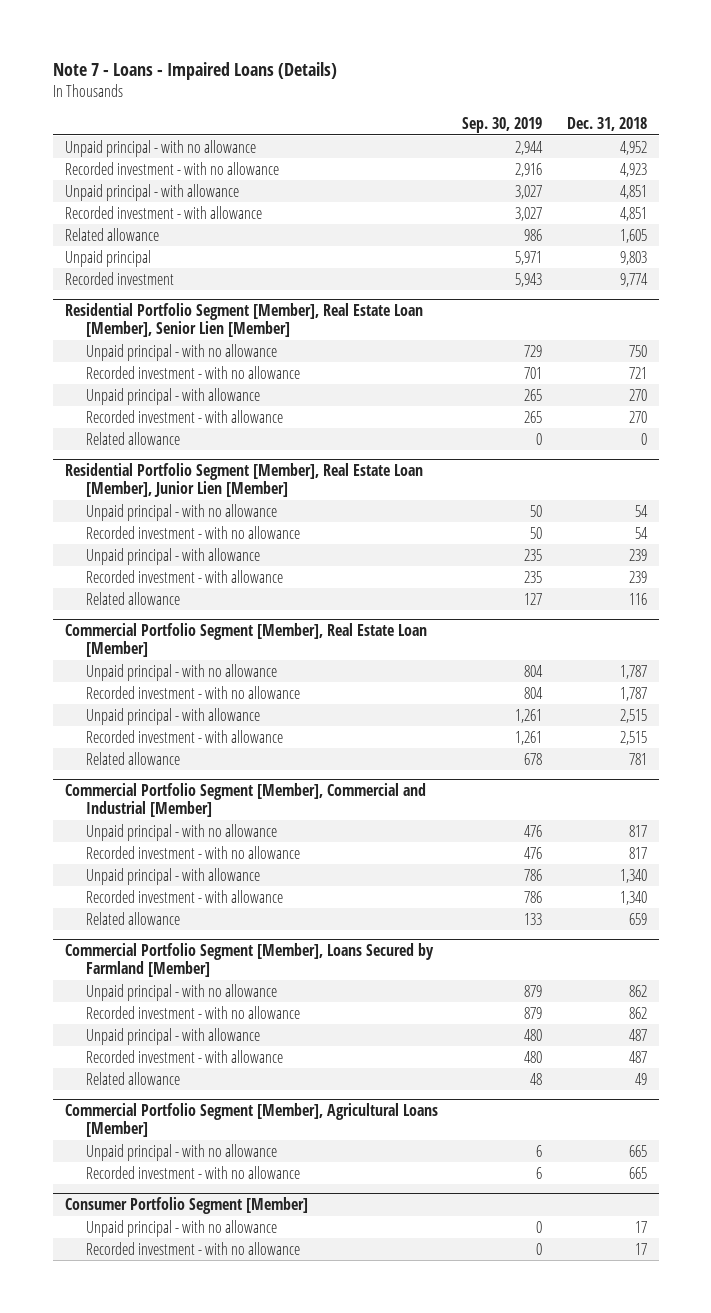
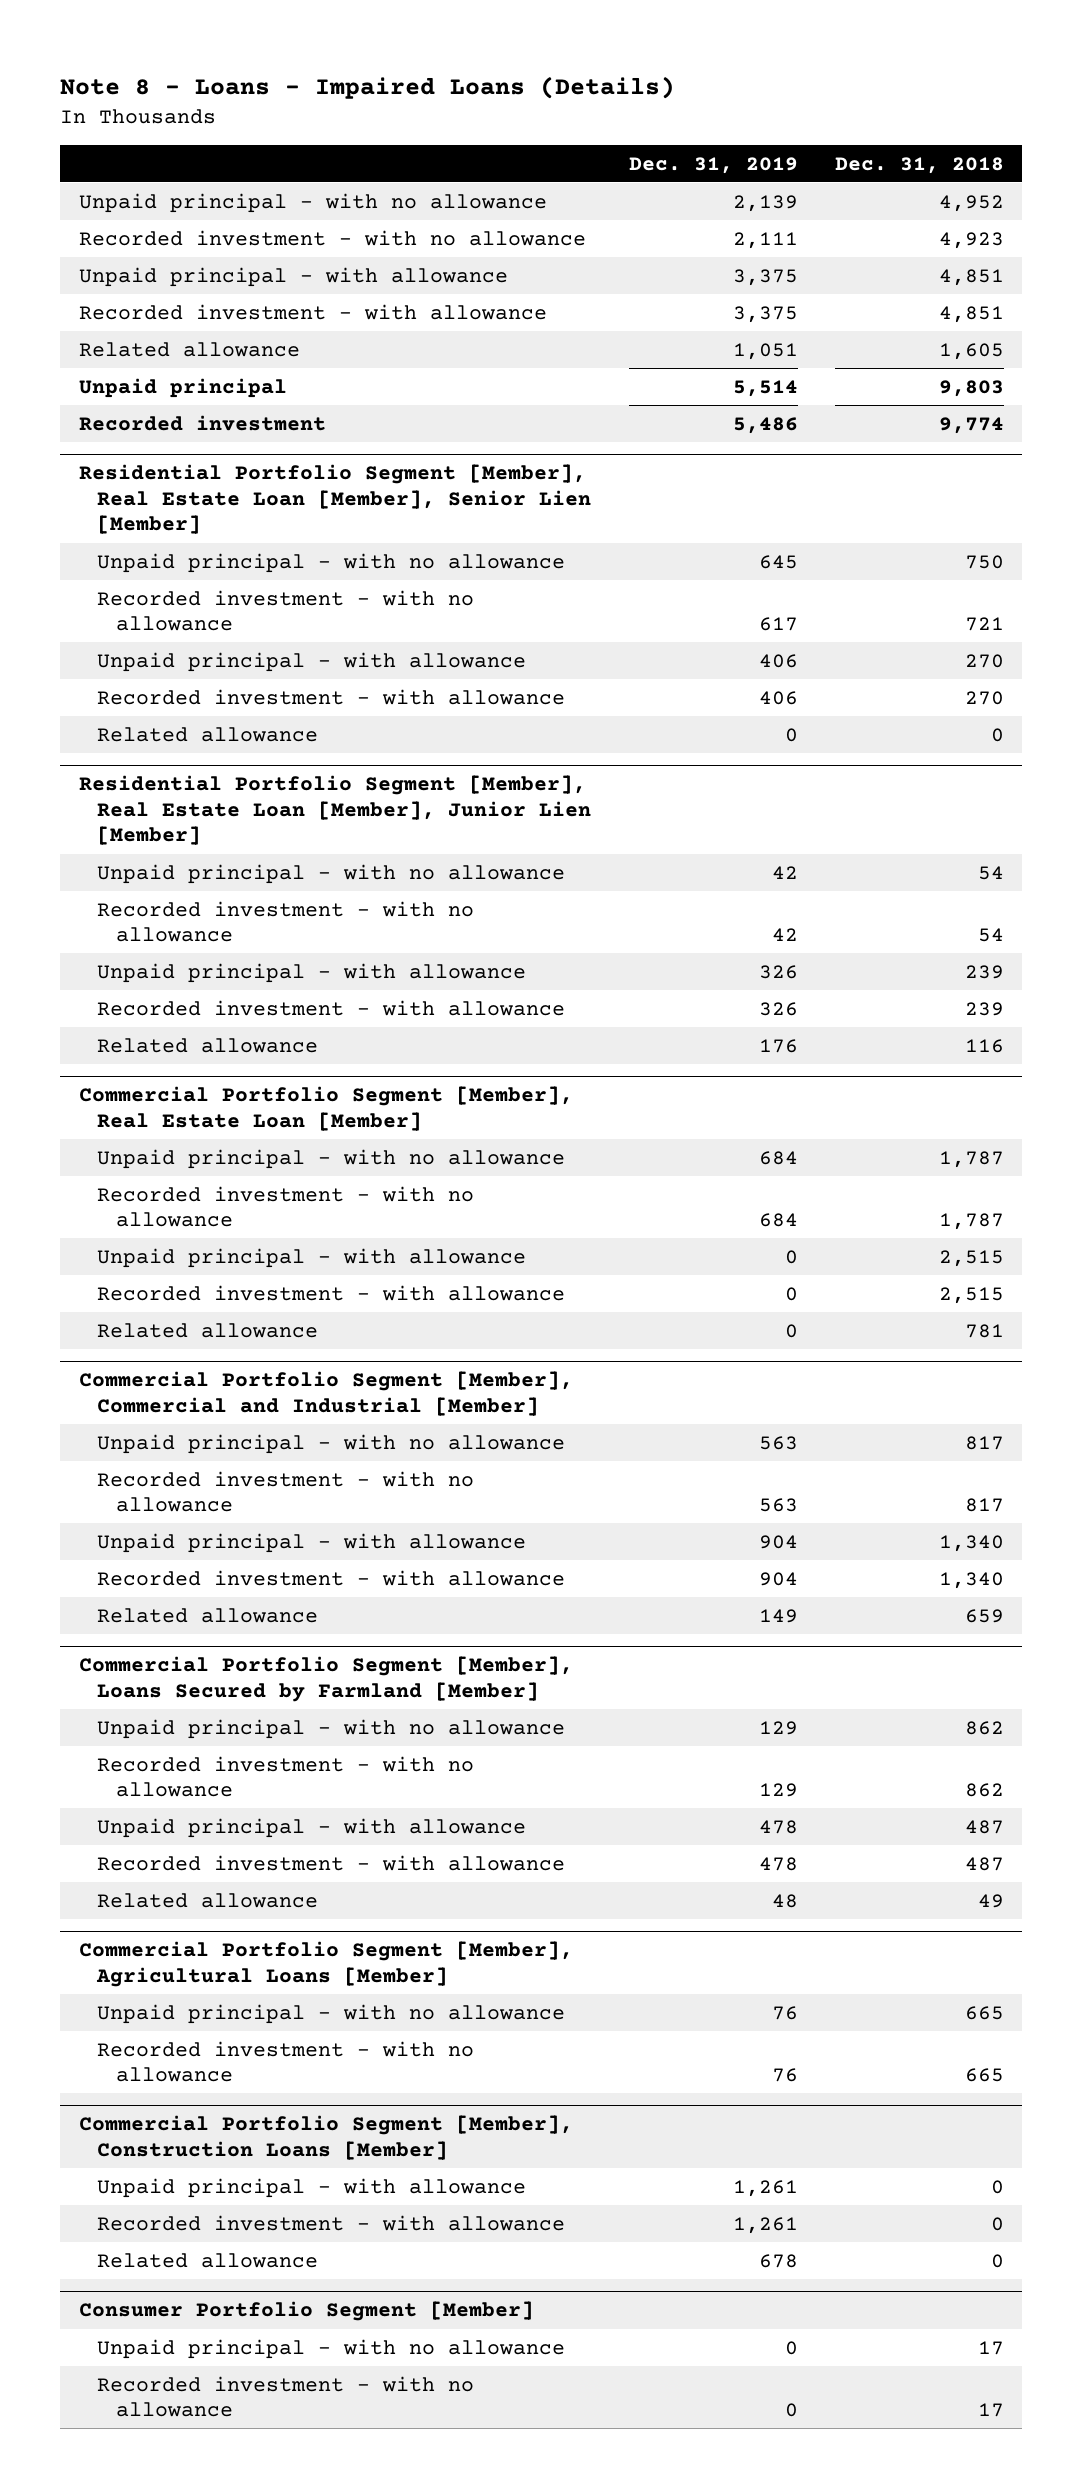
- Note 7 - Loans - Impaired Loans (Details)
+ Note 8 - Loans - Impaired Loans (Details)
- | Sep. 30, 2019 | Dec. 31, 2018
+ | Dec. 31, 2019 | Dec. 31, 2018
+ Commercial Portfolio Segment [Member], Construction Loans [Member]
+ Unpaid principal - with allowance | 1,261 | 0
+ Recorded investment - with allowance | 1,261 | 0
+ Related allowance | 678 | 0

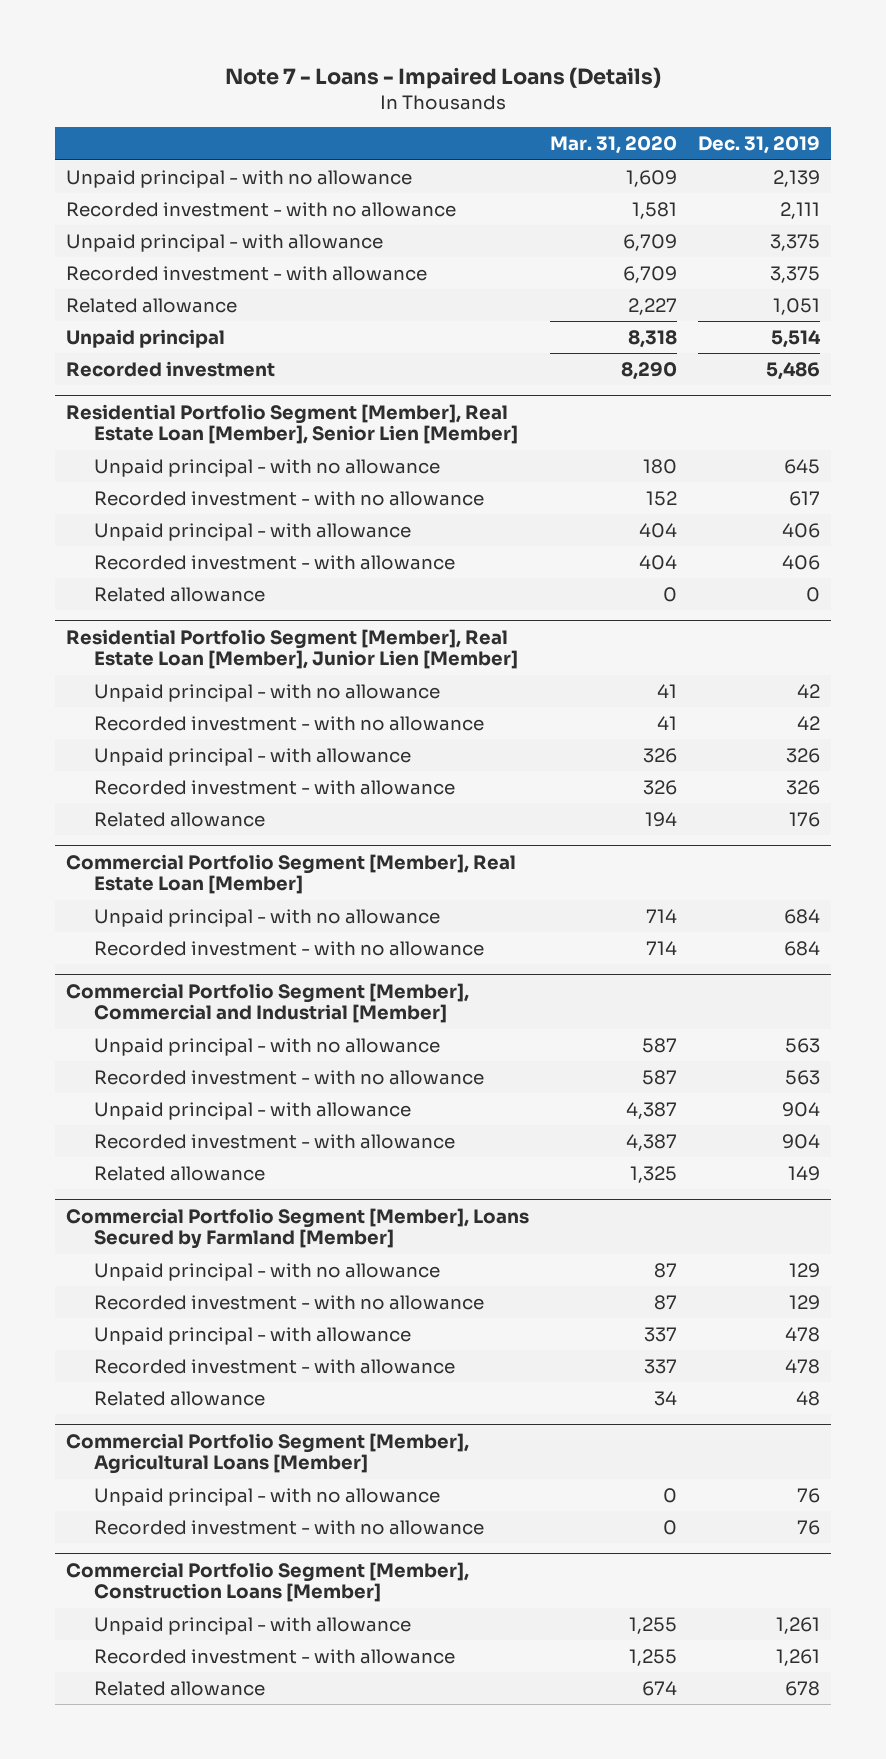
- Note 8 - Loans - Impaired Loans (Details)
+ Note 7 - Loans - Impaired Loans (Details)
- | Dec. 31, 2019 | Dec. 31, 2018
+ | Mar. 31, 2020 | Dec. 31, 2019
@ Commercial Portfolio Segment [Member], Real Estate Loan [Member]
- Unpaid principal - with allowance | 0 | 2,515
- Recorded investment - with allowance | 0 | 2,515
- Related allowance | 0 | 781
- Consumer Portfolio Segment [Member]
- Unpaid principal - with no allowance | 0 | 17
- Recorded investment - with no allowance | 0 | 17

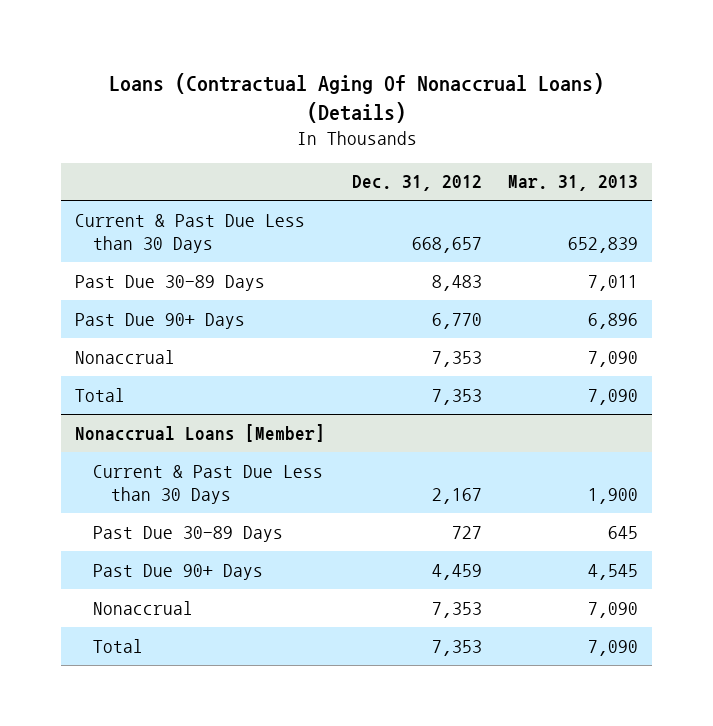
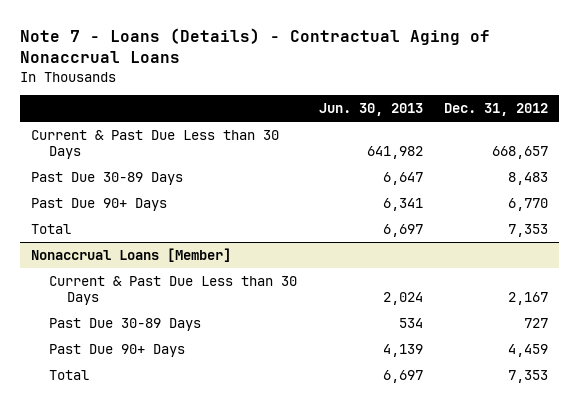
- Loans (Contractual Aging Of Nonaccrual Loans) (Details)
+ Note 7 - Loans (Details) - Contractual Aging of Nonaccrual Loans
- | Dec. 31, 2012 | Mar. 31, 2013
+ | Jun. 30, 2013 | Dec. 31, 2012
- Nonaccrual | 7,353 | 7,090
@ Nonaccrual Loans [Member]
- Nonaccrual | 7,353 | 7,090

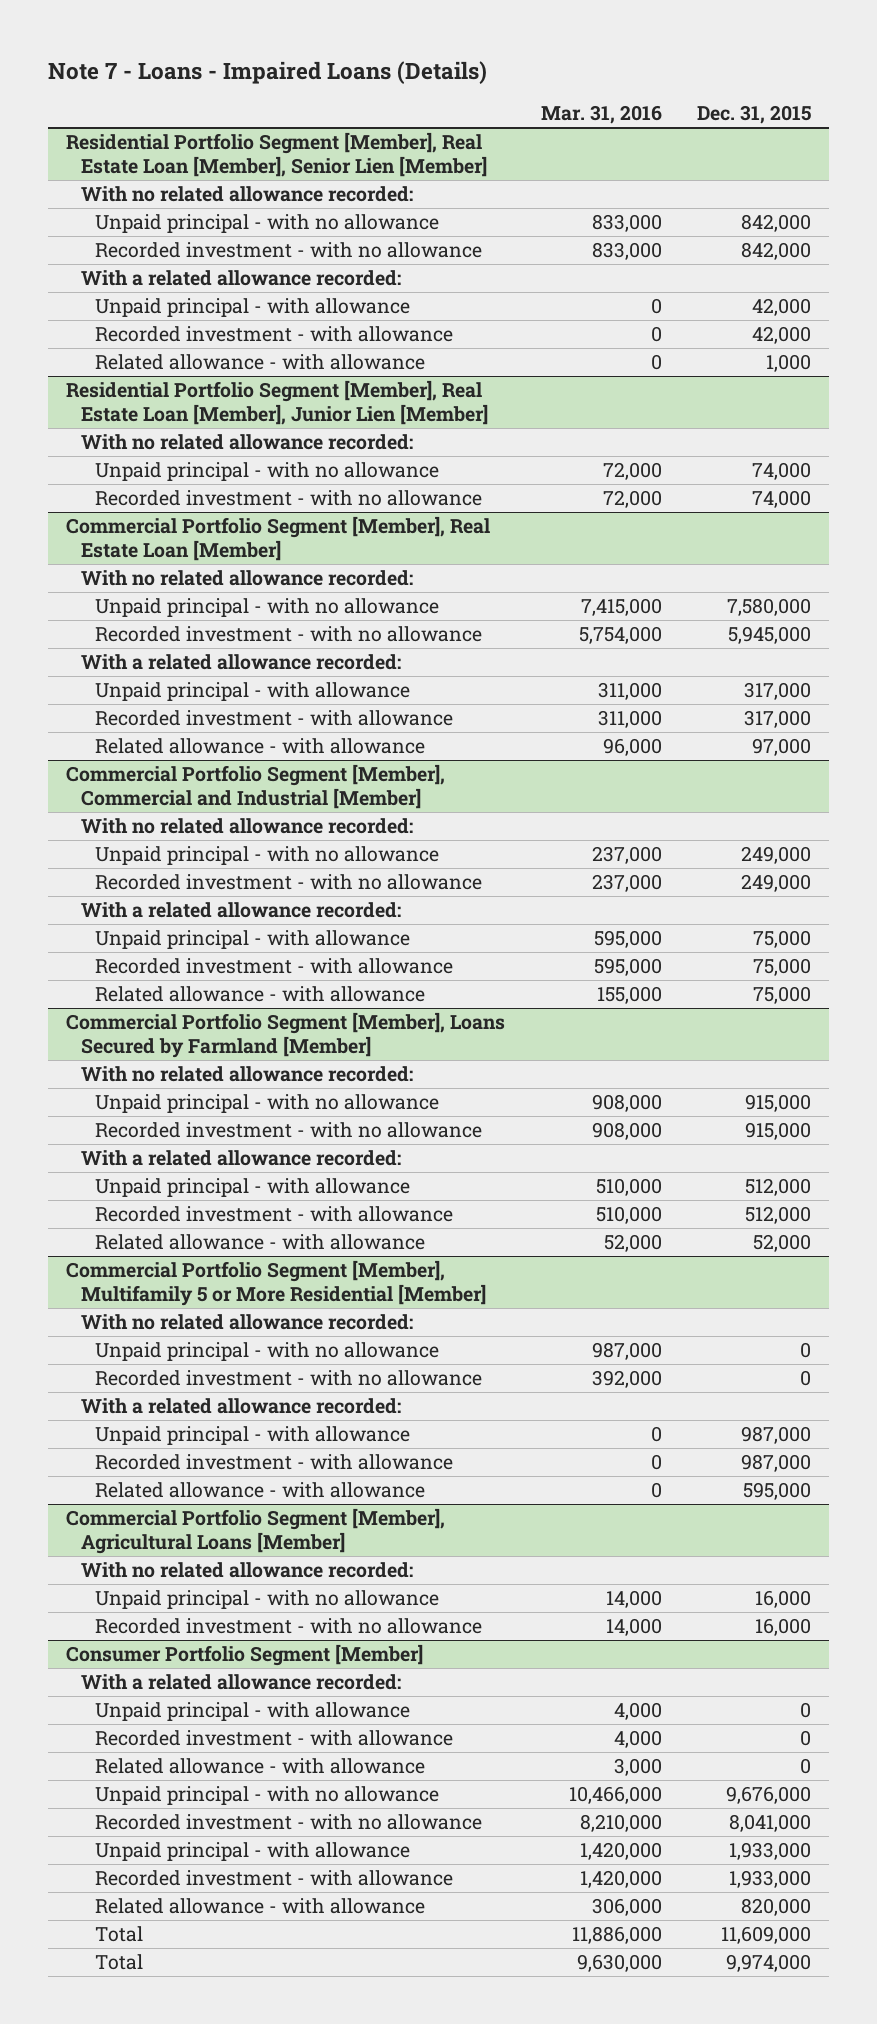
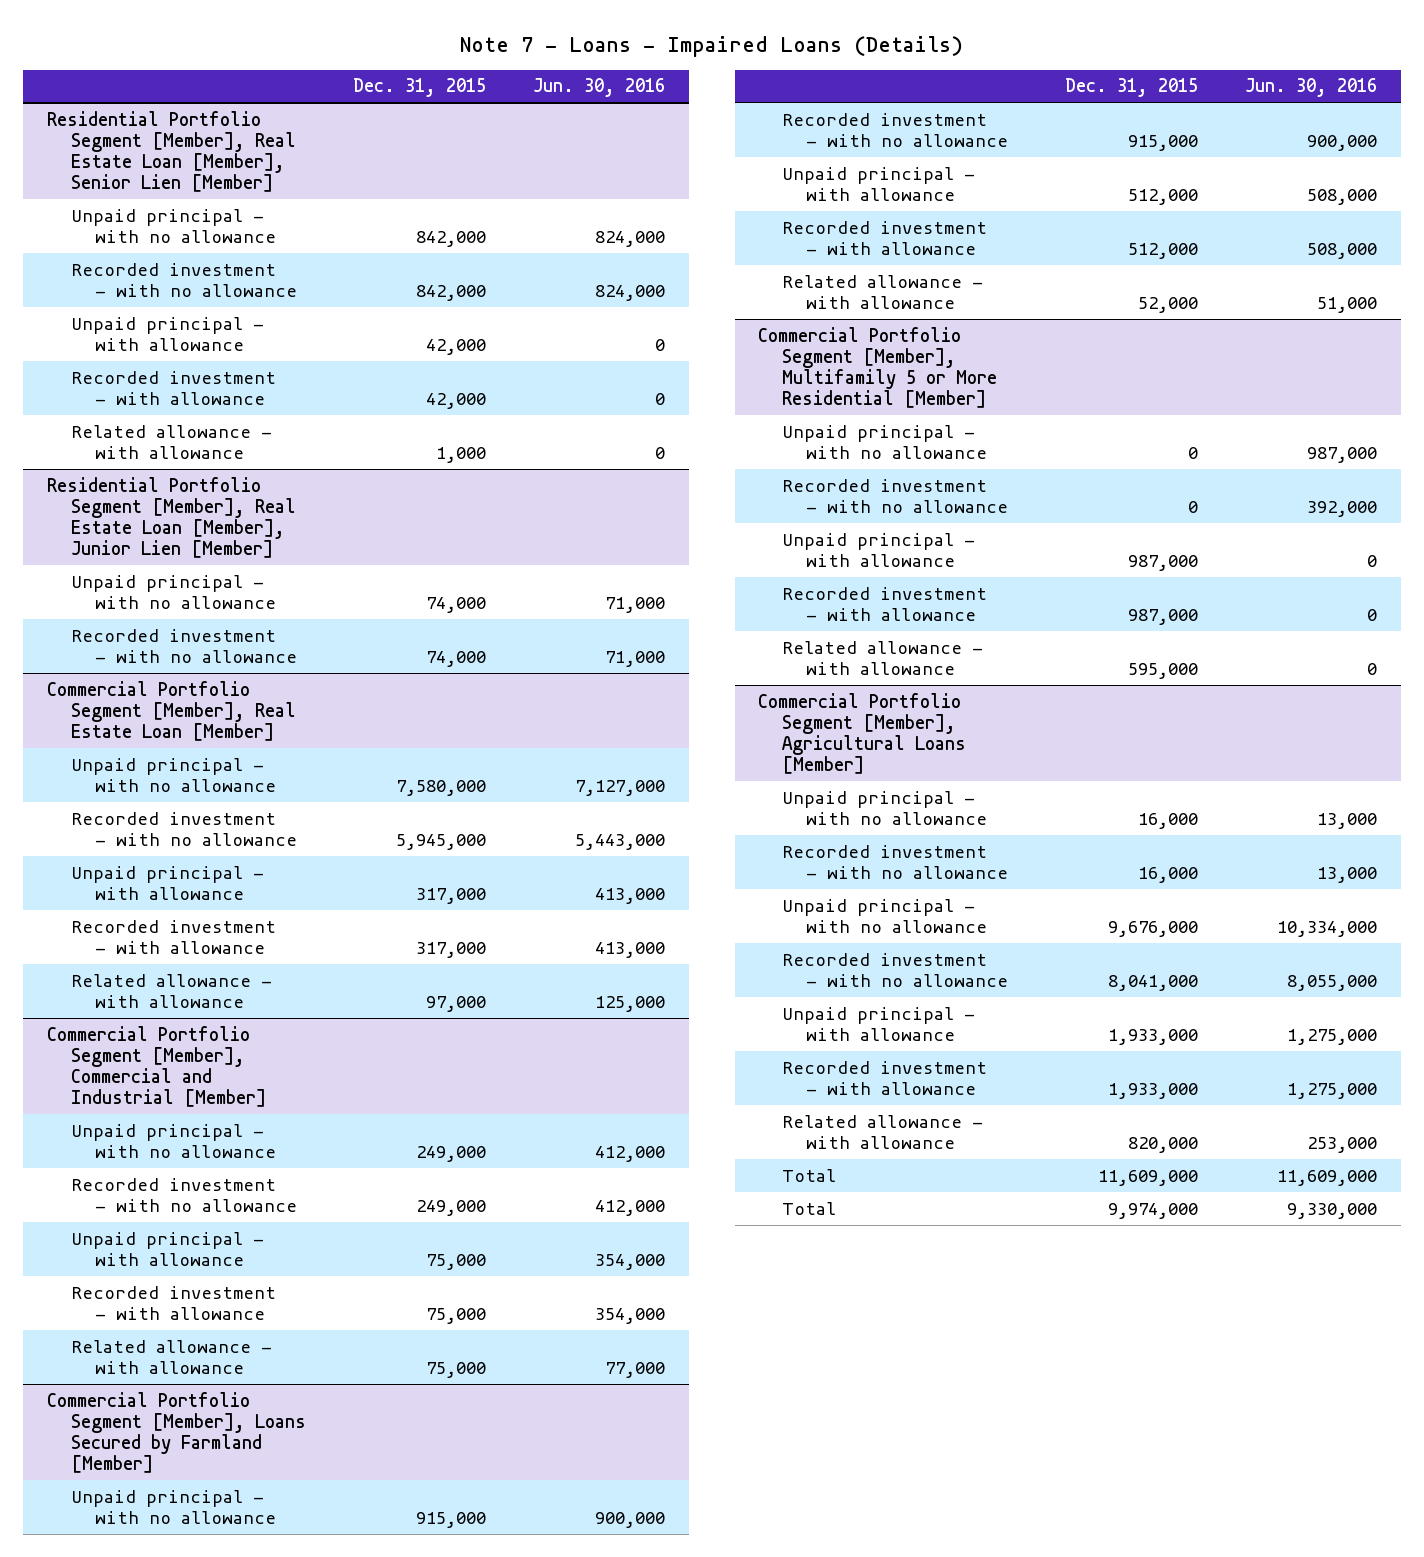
- | Mar. 31, 2016 | Dec. 31, 2015
+ | Dec. 31, 2015 | Jun. 30, 2016
@ Residential Portfolio Segment [Member], Real Estate Loan [Member], Senior Lien [Member]
- With no related allowance recorded:
- With a related allowance recorded:
@ Residential Portfolio Segment [Member], Real Estate Loan [Member], Junior Lien [Member]
- With no related allowance recorded:
@ Commercial Portfolio Segment [Member], Real Estate Loan [Member]
- With no related allowance recorded:
- With a related allowance recorded:
@ Commercial Portfolio Segment [Member], Commercial and Industrial [Member]
- With no related allowance recorded:
- With a related allowance recorded:
@ Commercial Portfolio Segment [Member], Loans Secured by Farmland [Member]
- With no related allowance recorded:
- With a related allowance recorded:
@ Commercial Portfolio Segment [Member], Multifamily 5 or More Residential [Member]
- With no related allowance recorded:
- With a related allowance recorded:
@ Commercial Portfolio Segment [Member], Agricultural Loans [Member]
- With no related allowance recorded:
- Consumer Portfolio Segment [Member]
- With a related allowance recorded:
- Unpaid principal - with allowance | 4,000 | 0
- Recorded investment - with allowance | 4,000 | 0
- Related allowance - with allowance | 3,000 | 0

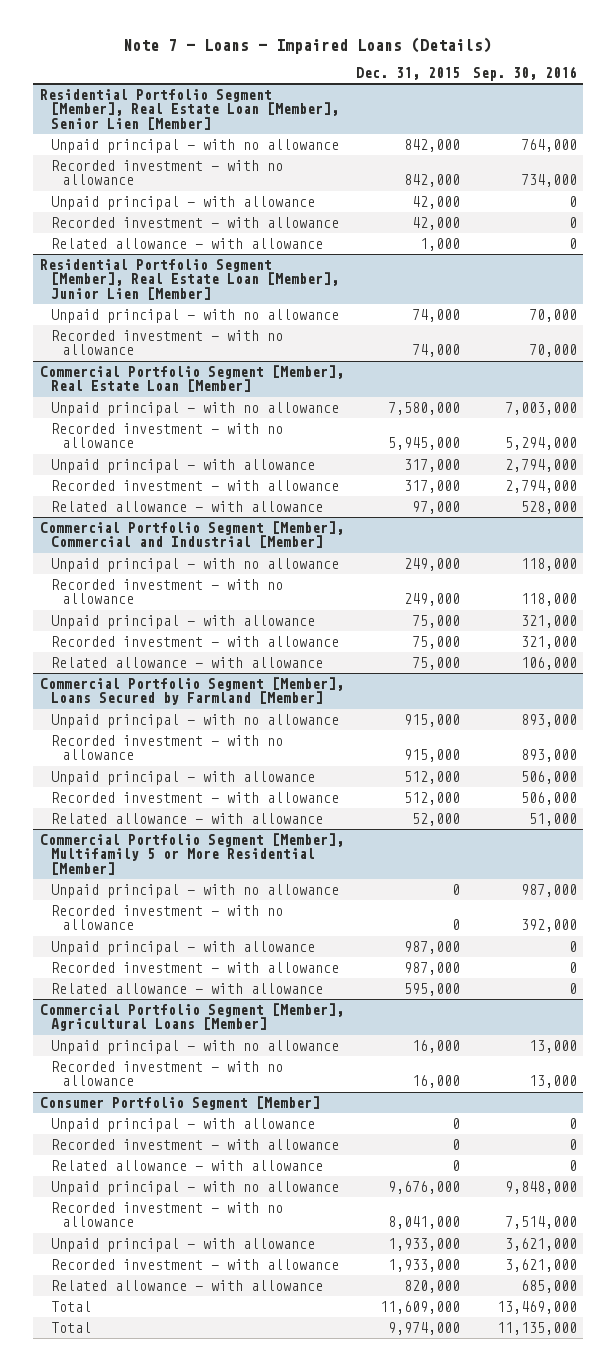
- | Dec. 31, 2015 | Jun. 30, 2016
+ | Dec. 31, 2015 | Sep. 30, 2016
+ Consumer Portfolio Segment [Member]
+ Unpaid principal - with allowance | 0 | 0
+ Recorded investment - with allowance | 0 | 0
+ Related allowance - with allowance | 0 | 0

